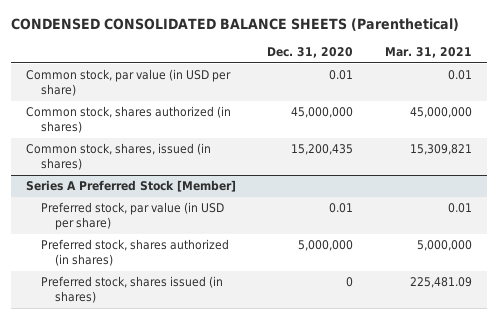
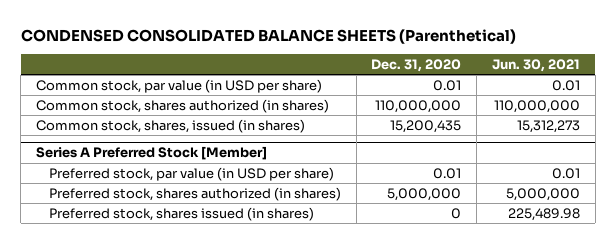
- | Dec. 31, 2020 | Mar. 31, 2021
+ | Dec. 31, 2020 | Jun. 30, 2021
- Common stock, shares authorized (in shares) | 45,000,000 | 45,000,000
+ Common stock, shares authorized (in shares) | 110,000,000 | 110,000,000

